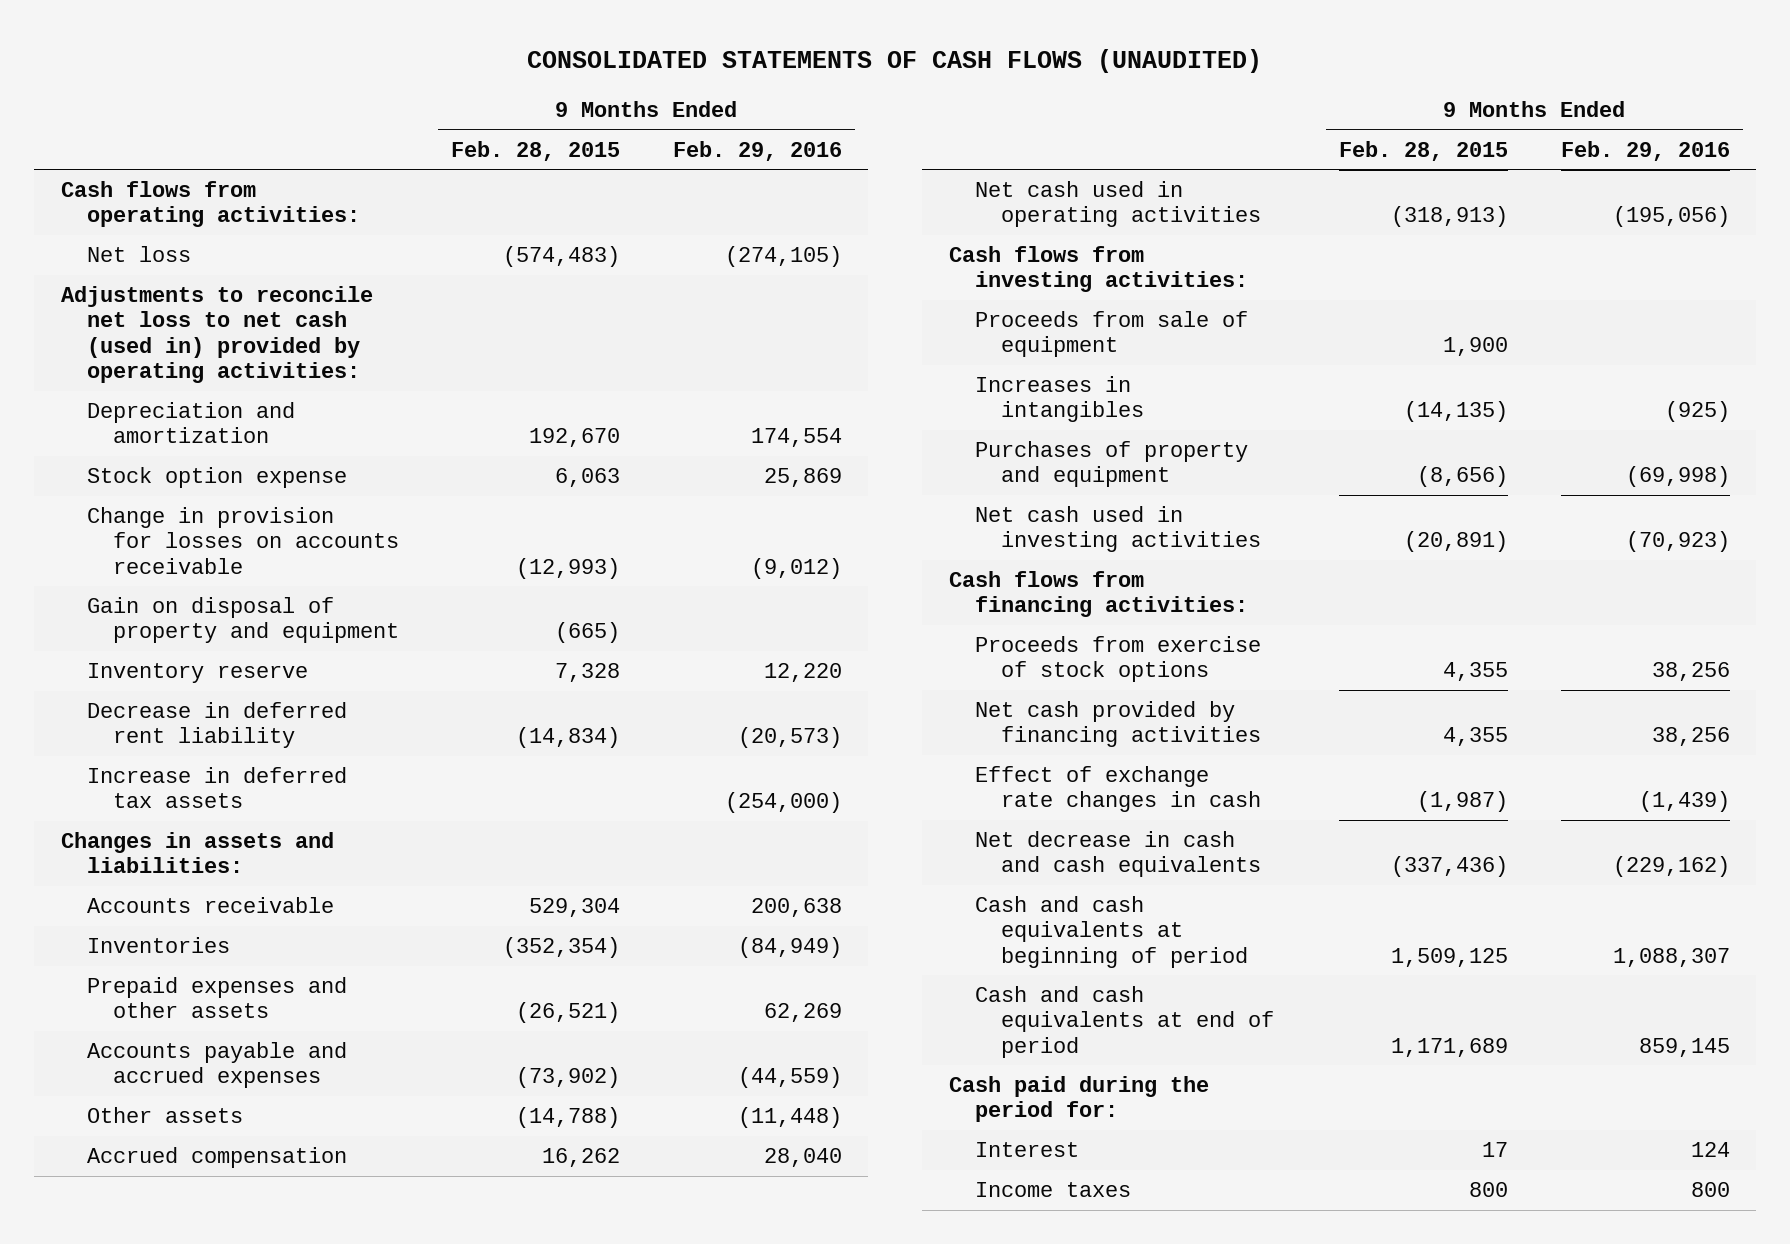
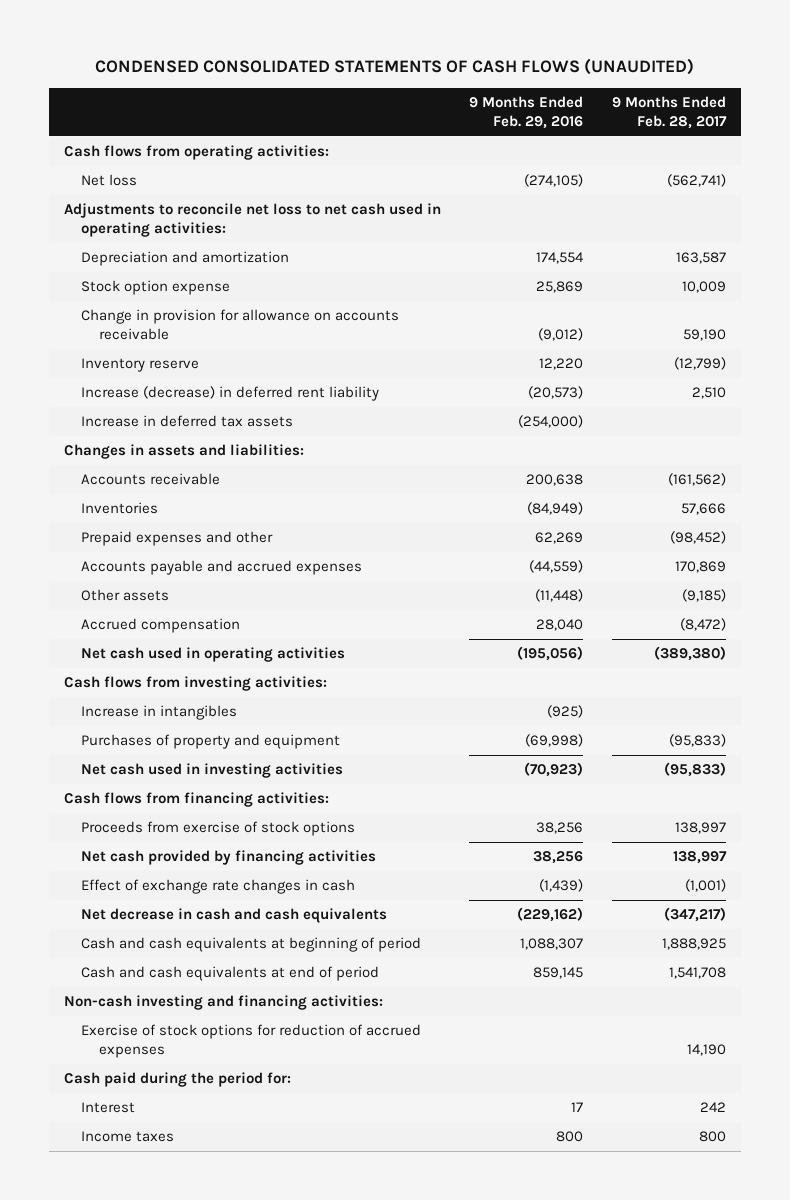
- CONSOLIDATED STATEMENTS OF CASH FLOWS (UNAUDITED)
+ CONDENSED CONSOLIDATED STATEMENTS OF CASH FLOWS (UNAUDITED)
- | 9 Months Ended Feb. 28, 2015 | 9 Months Ended Feb. 29, 2016
+ | 9 Months Ended Feb. 29, 2016 | 9 Months Ended Feb. 28, 2017
- Adjustments to reconcile net loss to net cash (used in) provided by operating activities:
+ Adjustments to reconcile net loss to net cash used in operating activities:
- Change in provision for losses on accounts receivable | (12,993) | (9,012)
- Gain on disposal of property and equipment | (665) |
+ Change in provision for allowance on accounts receivable | (9,012) | 59,190
- Decrease in deferred rent liability | (14,834) | (20,573)
+ Increase (decrease) in deferred rent liability | (20,573) | 2,510
- Prepaid expenses and other assets | (26,521) | 62,269
+ Prepaid expenses and other | 62,269 | (98,452)
- Proceeds from sale of equipment | 1,900 |
- Increases in intangibles | (14,135) | (925)
+ Increase in intangibles | (925) |
+ Non-cash investing and financing activities:
+ Exercise of stock options for reduction of accrued expenses | | 14,190
- Interest | 17 | 124
+ Interest | 17 | 242

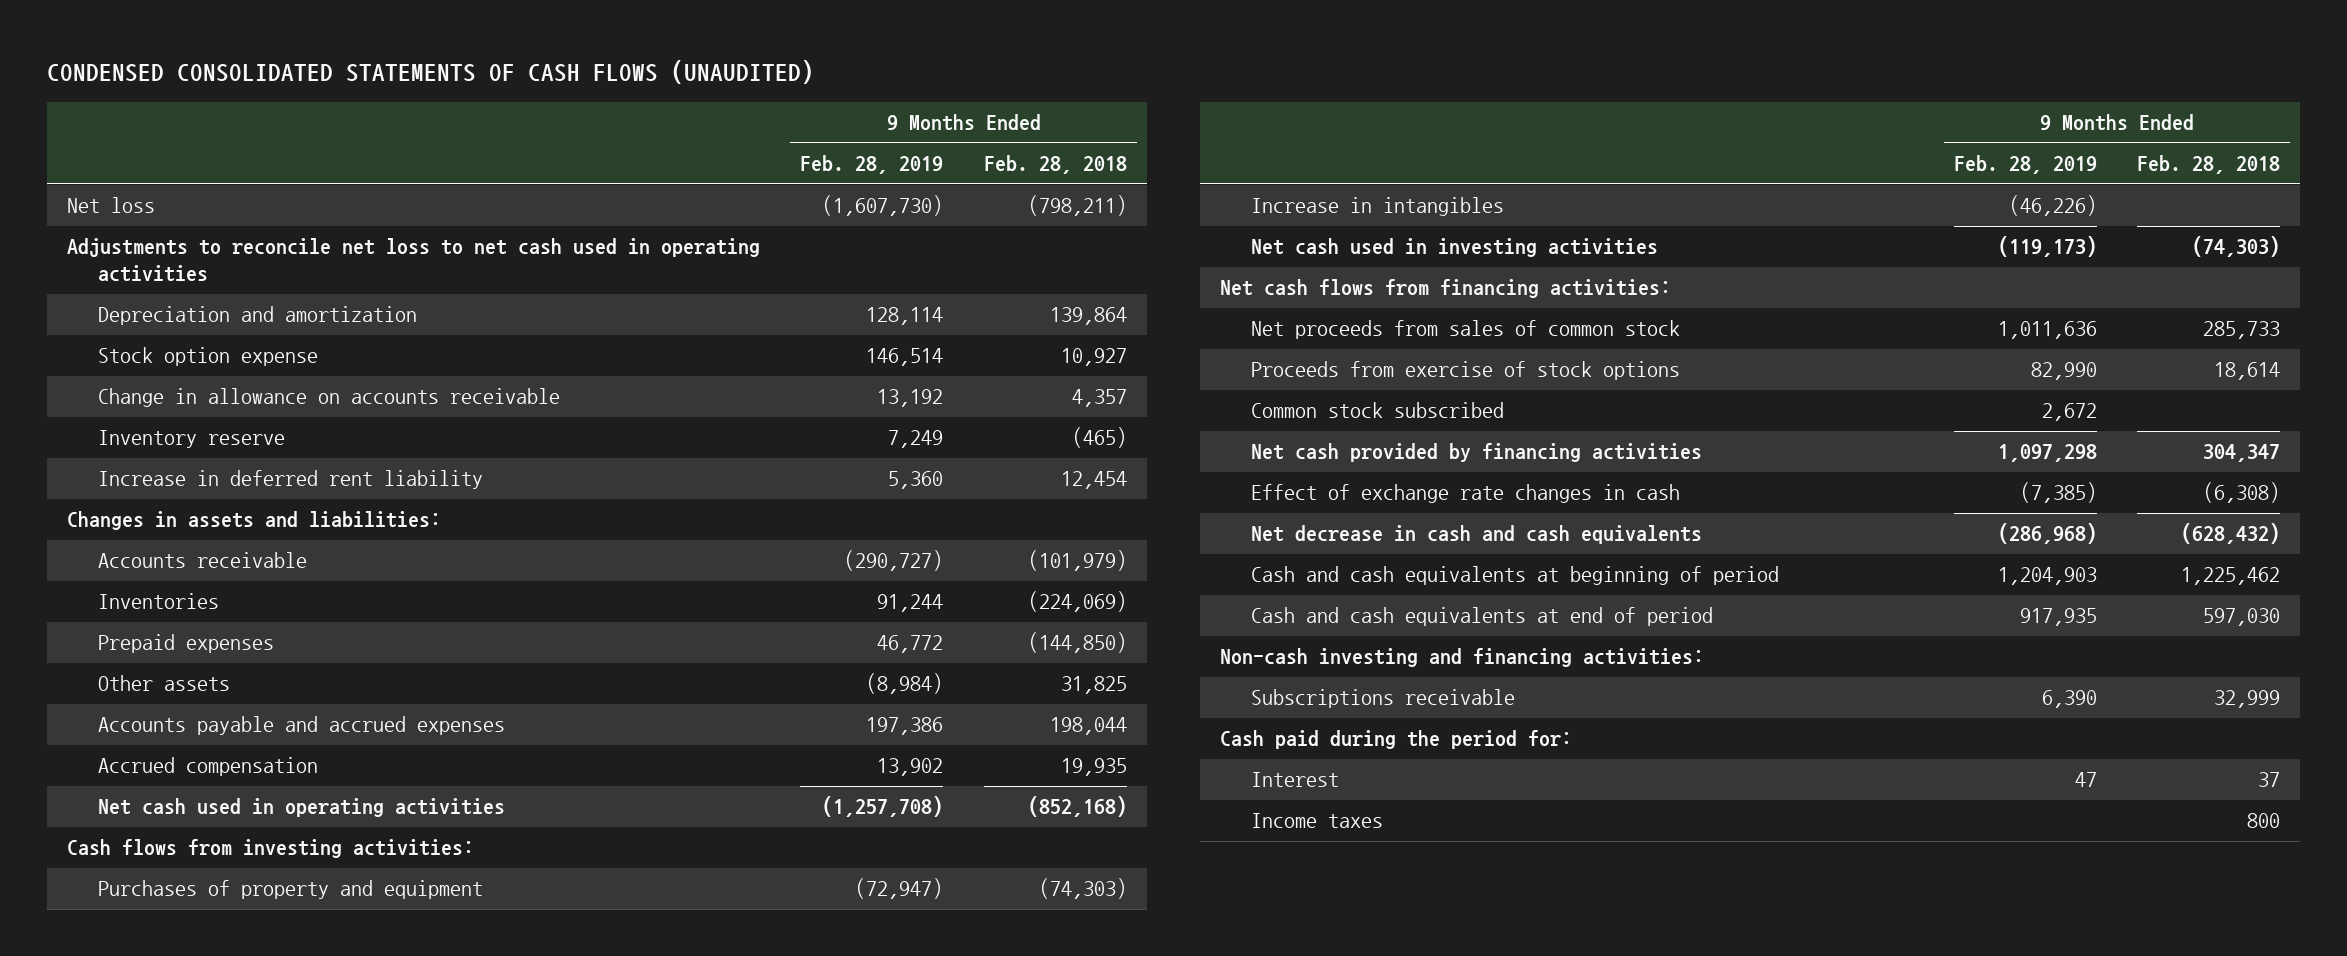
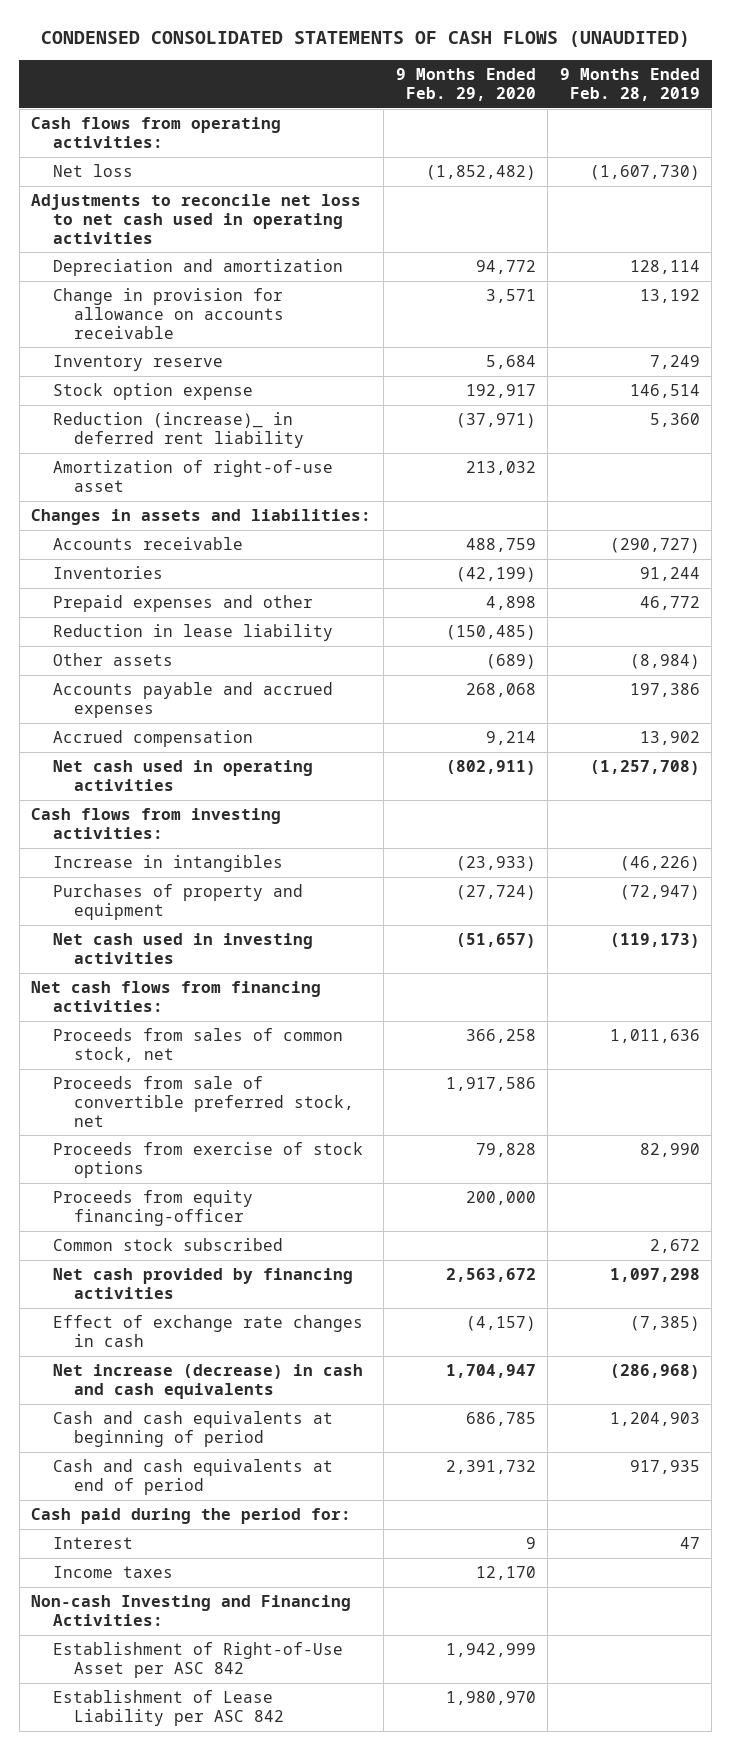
- | 9 Months Ended Feb. 28, 2019 | 9 Months Ended Feb. 28, 2018
+ | 9 Months Ended Feb. 29, 2020 | 9 Months Ended Feb. 28, 2019
+ Cash flows from operating activities:
- Change in allowance on accounts receivable | 13,192 | 4,357
+ Change in provision for allowance on accounts receivable | 3,571 | 13,192
- Increase in deferred rent liability | 5,360 | 12,454
moved down: Stock option expense | 192,917 | 146,514
+ Reduction (increase)_ in deferred rent liability | (37,971) | 5,360
+ Amortization of right-of-use asset | 213,032 |
- Prepaid expenses | 46,772 | (144,850)
+ Prepaid expenses and other | 4,898 | 46,772
+ Reduction in lease liability | (150,485) |
moved down: Purchases of property and equipment | (27,724) | (72,947)
- Net proceeds from sales of common stock | 1,011,636 | 285,733
+ Proceeds from sales of common stock, net | 366,258 | 1,011,636
+ Proceeds from sale of convertible preferred stock, net | 1,917,586 |
+ Proceeds from equity financing-officer | 200,000 |
- Net decrease in cash and cash equivalents | (286,968) | (628,432)
+ Net increase (decrease) in cash and cash equivalents | 1,704,947 | (286,968)
- Non-cash investing and financing activities:
- Subscriptions receivable | 6,390 | 32,999
+ Non-cash Investing and Financing Activities:
+ Establishment of Right-of-Use Asset per ASC 842 | 1,942,999 |
+ Establishment of Lease Liability per ASC 842 | 1,980,970 |

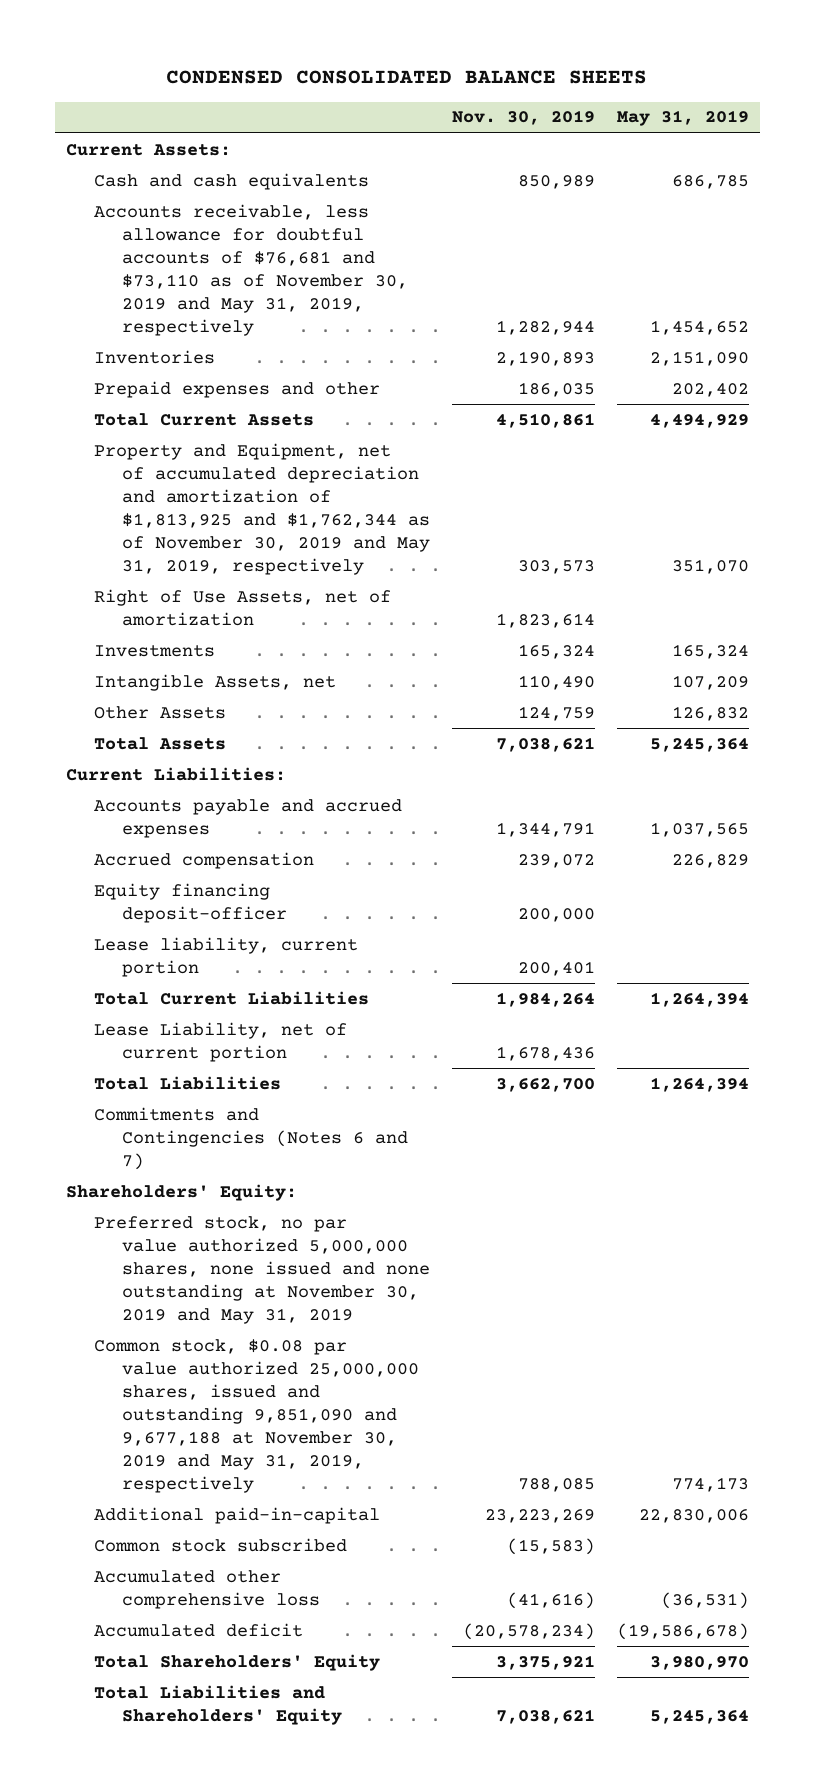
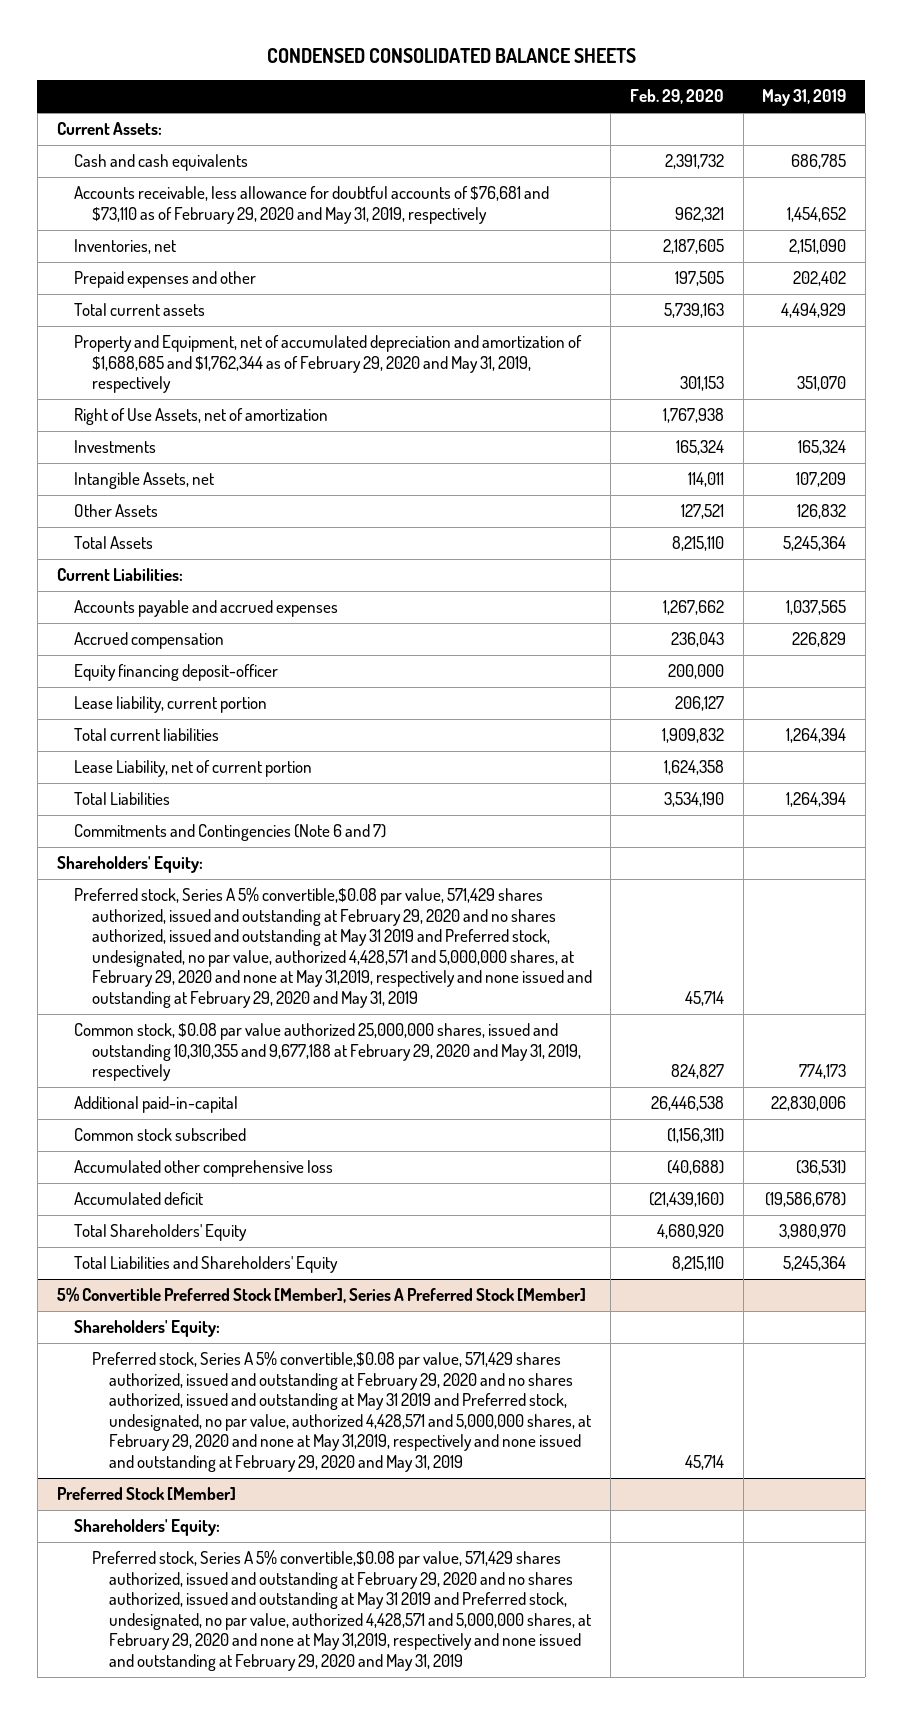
- | Nov. 30, 2019 | May 31, 2019
+ | Feb. 29, 2020 | May 31, 2019
- Accounts receivable, less allowance for doubtful accounts of $76,681 and $73,110 as of November 30, 2019 and May 31, 2019, respectively | 1,282,944 | 1,454,652
- Inventories | 2,190,893 | 2,151,090
+ Accounts receivable, less allowance for doubtful accounts of $76,681 and $73,110 as of February 29, 2020 and May 31, 2019, respectively | 962,321 | 1,454,652
+ Inventories, net | 2,187,605 | 2,151,090
- Total Current Assets | 4,510,861 | 4,494,929
- Property and Equipment, net of accumulated depreciation and amortization of $1,813,925 and $1,762,344 as of November 30, 2019 and May 31, 2019, respectively | 303,573 | 351,070
+ Total current assets | 5,739,163 | 4,494,929
+ Property and Equipment, net of accumulated depreciation and amortization of $1,688,685 and $1,762,344 as of February 29, 2020 and May 31, 2019, respectively | 301,153 | 351,070
- Total Current Liabilities | 1,984,264 | 1,264,394
+ Total current liabilities | 1,909,832 | 1,264,394
- Commitments and Contingencies (Notes 6 and 7)
+ Commitments and Contingencies (Note 6 and 7)
- Preferred stock, no par value authorized 5,000,000 shares, none issued and none outstanding at November 30, 2019 and May 31, 2019
- Common stock, $0.08 par value authorized 25,000,000 shares, issued and outstanding 9,851,090 and 9,677,188 at November 30, 2019 and May 31, 2019, respectively | 788,085 | 774,173
+ Preferred stock, Series A 5% convertible,$0.08 par value, 571,429 shares authorized, issued and outstanding at February 29, 2020 and no shares authorized, issued and outstanding at May 31 2019 and Preferred stock, undesignated, no par value, authorized 4,428,571 and 5,000,000 shares, at February 29, 2020 and none at May 31,2019, respectively and none issued and outstanding at February 29, 2020 and May 31, 2019 | 45,714 |
+ Common stock, $0.08 par value authorized 25,000,000 shares, issued and outstanding 10,310,355 and 9,677,188 at February 29, 2020 and May 31, 2019, respectively | 824,827 | 774,173
+ 5% Convertible Preferred Stock [Member], Series A Preferred Stock [Member]
+ Shareholders' Equity:
+ Preferred stock, Series A 5% convertible,$0.08 par value, 571,429 shares authorized, issued and outstanding at February 29, 2020 and no shares authorized, issued and outstanding at May 31 2019 and Preferred stock, undesignated, no par value, authorized 4,428,571 and 5,000,000 shares, at February 29, 2020 and none at May 31,2019, respectively and none issued and outstanding at February 29, 2020 and May 31, 2019 | 45,714 |
+ Preferred Stock [Member]
+ Shareholders' Equity:
+ Preferred stock, Series A 5% convertible,$0.08 par value, 571,429 shares authorized, issued and outstanding at February 29, 2020 and no shares authorized, issued and outstanding at May 31 2019 and Preferred stock, undesignated, no par value, authorized 4,428,571 and 5,000,000 shares, at February 29, 2020 and none at May 31,2019, respectively and none issued and outstanding at February 29, 2020 and May 31, 2019

